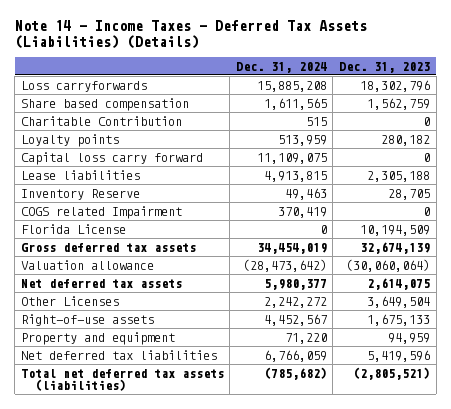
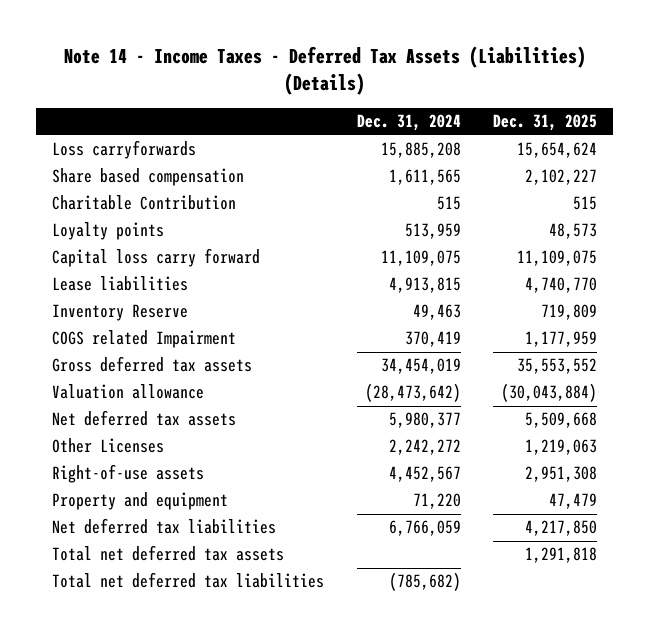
- | Dec. 31, 2024 | Dec. 31, 2023
+ | Dec. 31, 2024 | Dec. 31, 2025
- Florida License | 0 | 10,194,509
- Total net deferred tax assets (liabilities) | (785,682) | (2,805,521)
+ Total net deferred tax assets | | 1,291,818
+ Total net deferred tax liabilities | (785,682) |

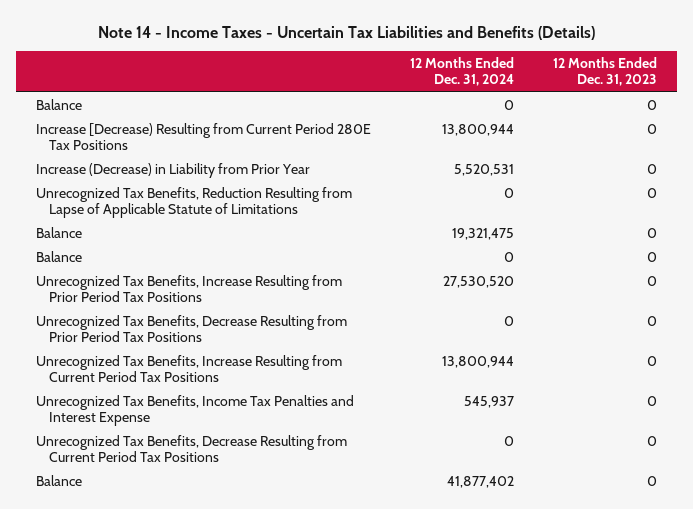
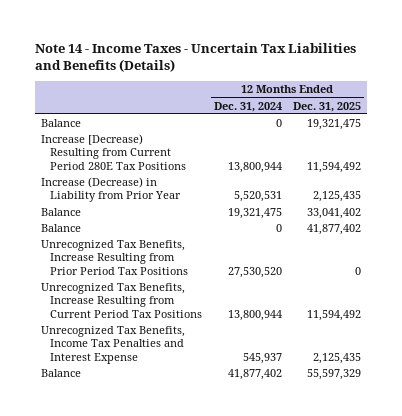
- | 12 Months Ended Dec. 31, 2024 | 12 Months Ended Dec. 31, 2023
+ | 12 Months Ended Dec. 31, 2024 | 12 Months Ended Dec. 31, 2025
- Unrecognized Tax Benefits, Reduction Resulting from Lapse of Applicable Statute of Limitations | 0 | 0
- Unrecognized Tax Benefits, Decrease Resulting from Prior Period Tax Positions | 0 | 0
- Unrecognized Tax Benefits, Decrease Resulting from Current Period Tax Positions | 0 | 0

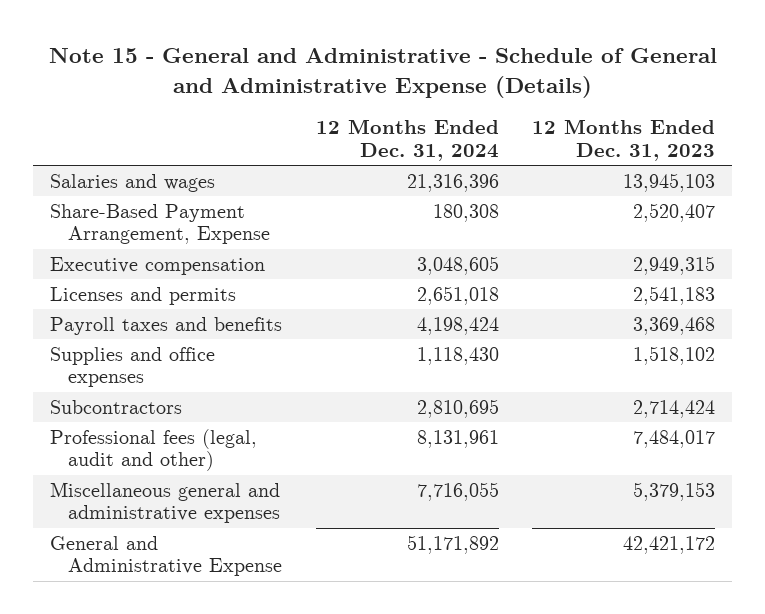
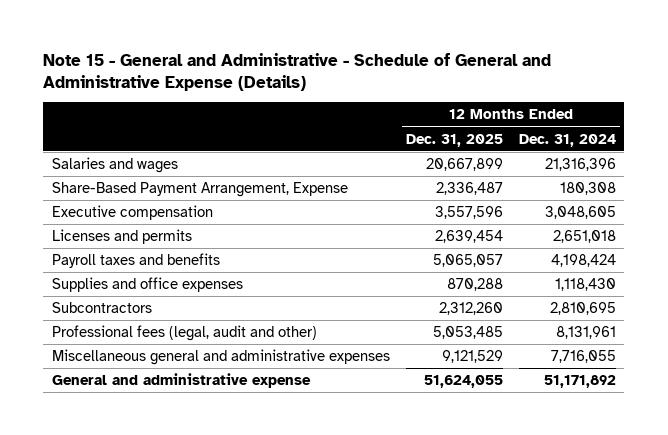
- | 12 Months Ended Dec. 31, 2024 | 12 Months Ended Dec. 31, 2023
+ | 12 Months Ended Dec. 31, 2025 | 12 Months Ended Dec. 31, 2024
- General and Administrative Expense | 51,171,892 | 42,421,172
+ General and administrative expense | 51,624,055 | 51,171,892

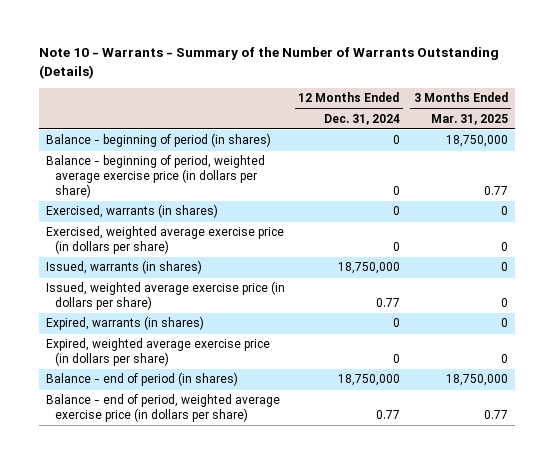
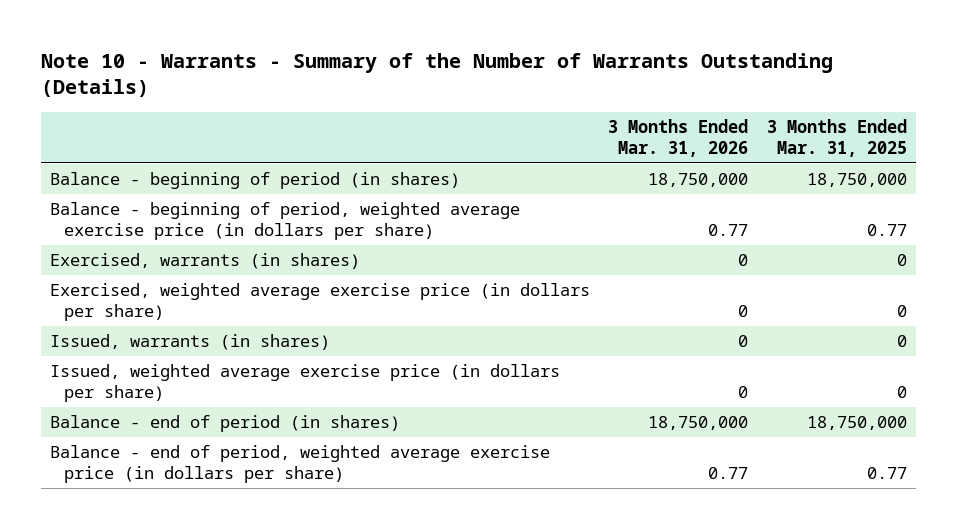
- | 12 Months Ended Dec. 31, 2024 | 3 Months Ended Mar. 31, 2025
+ | 3 Months Ended Mar. 31, 2026 | 3 Months Ended Mar. 31, 2025
- Expired, warrants (in shares) | 0 | 0
- Expired, weighted average exercise price (in dollars per share) | 0 | 0

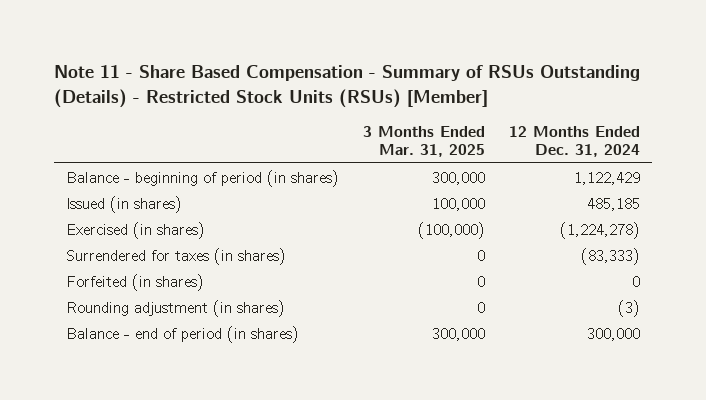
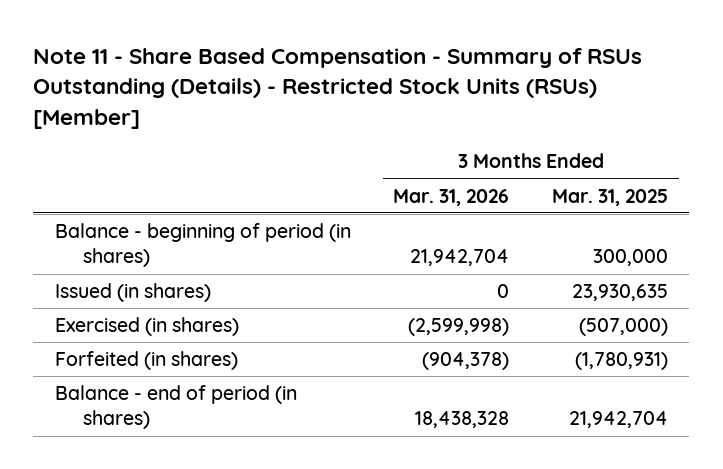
- | 3 Months Ended Mar. 31, 2025 | 12 Months Ended Dec. 31, 2024
+ | 3 Months Ended Mar. 31, 2026 | 3 Months Ended Mar. 31, 2025
- Issued (in shares) | 100,000 | 485,185
- Exercised (in shares) | (100,000) | (1,224,278)
- Surrendered for taxes (in shares) | 0 | (83,333)
- Forfeited (in shares) | 0 | 0
- Rounding adjustment (in shares) | 0 | (3)
- Balance - end of period (in shares) | 300,000 | 300,000
+ Issued (in shares) | 0 | 23,930,635
+ Exercised (in shares) | (2,599,998) | (507,000)
+ Forfeited (in shares) | (904,378) | (1,780,931)
+ Balance - end of period (in shares) | 18,438,328 | 21,942,704

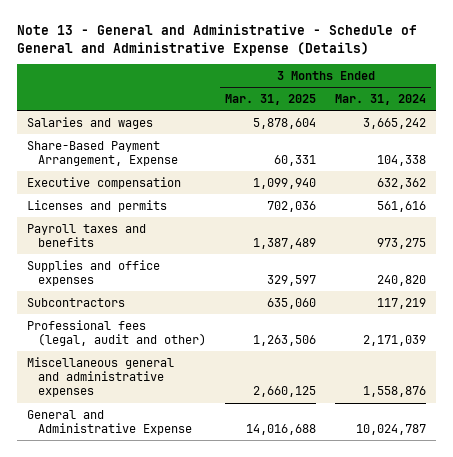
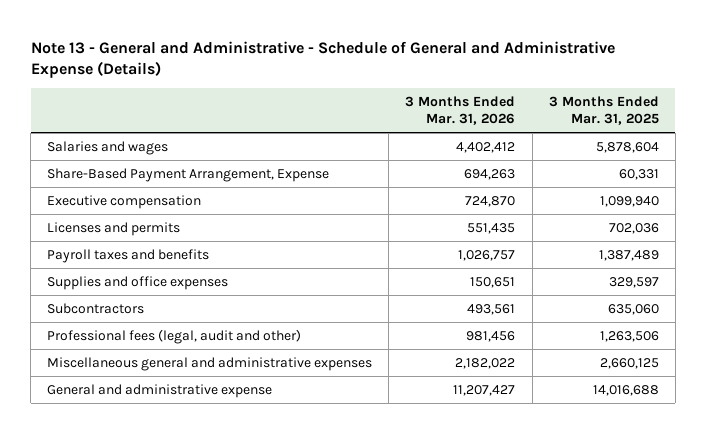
- | 3 Months Ended Mar. 31, 2025 | 3 Months Ended Mar. 31, 2024
+ | 3 Months Ended Mar. 31, 2026 | 3 Months Ended Mar. 31, 2025
- General and Administrative Expense | 14,016,688 | 10,024,787
+ General and administrative expense | 11,207,427 | 14,016,688

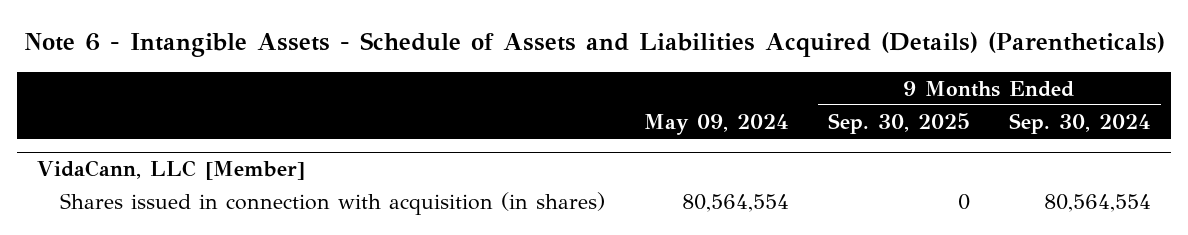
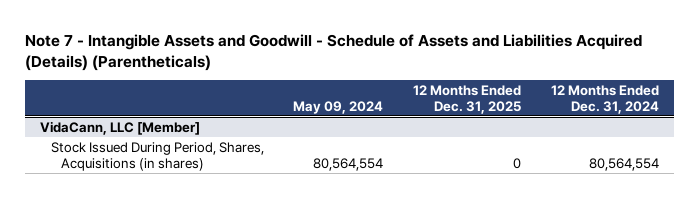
- Note 6 - Intangible Assets - Schedule of Assets and Liabilities Acquired (Details) (Parentheticals)
+ Note 7 - Intangible Assets and Goodwill - Schedule of Assets and Liabilities Acquired (Details) (Parentheticals)
- | May 09, 2024 | 9 Months Ended Sep. 30, 2025 | 9 Months Ended Sep. 30, 2024
+ | May 09, 2024 | 12 Months Ended Dec. 31, 2025 | 12 Months Ended Dec. 31, 2024
@ VidaCann, LLC [Member]
- Shares issued in connection with acquisition (in shares) | 80,564,554 | 0 | 80,564,554
+ Stock Issued During Period, Shares, Acquisitions (in shares) | 80,564,554 | 0 | 80,564,554

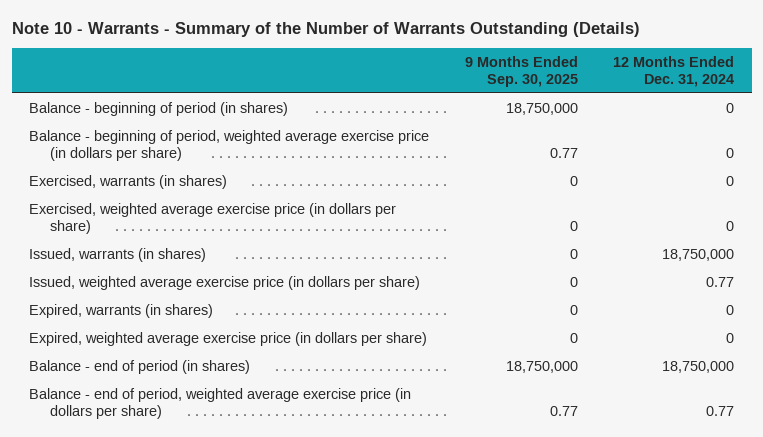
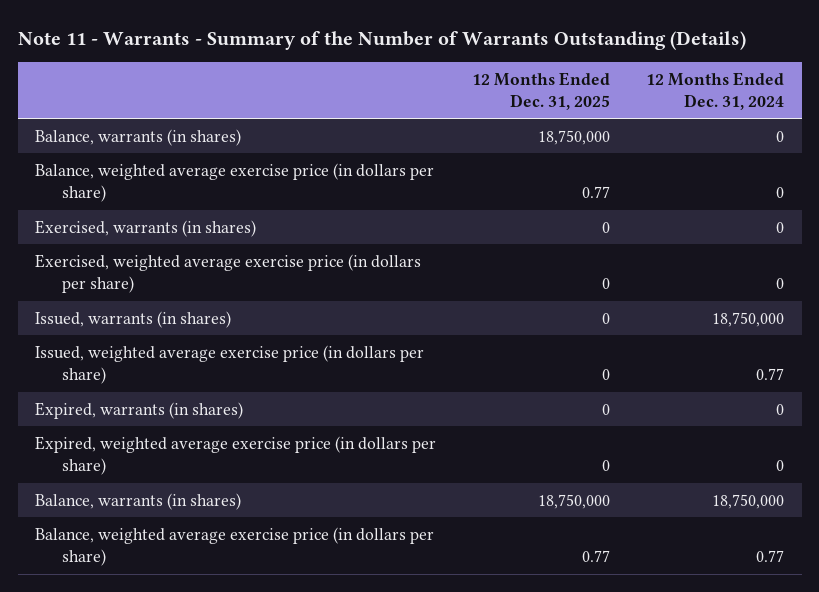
- Note 10 - Warrants - Summary of the Number of Warrants Outstanding (Details)
+ Note 11 - Warrants - Summary of the Number of Warrants Outstanding (Details)
- | 9 Months Ended Sep. 30, 2025 | 12 Months Ended Dec. 31, 2024
+ | 12 Months Ended Dec. 31, 2025 | 12 Months Ended Dec. 31, 2024
- Balance - beginning of period (in shares) | 18,750,000 | 0
- Balance - beginning of period, weighted average exercise price (in dollars per share) | 0.77 | 0
+ Balance, warrants (in shares) | 18,750,000 | 0
+ Balance, weighted average exercise price (in dollars per share) | 0.77 | 0
- Balance - end of period (in shares) | 18,750,000 | 18,750,000
- Balance - end of period, weighted average exercise price (in dollars per share) | 0.77 | 0.77
+ Balance, warrants (in shares) | 18,750,000 | 18,750,000
+ Balance, weighted average exercise price (in dollars per share) | 0.77 | 0.77

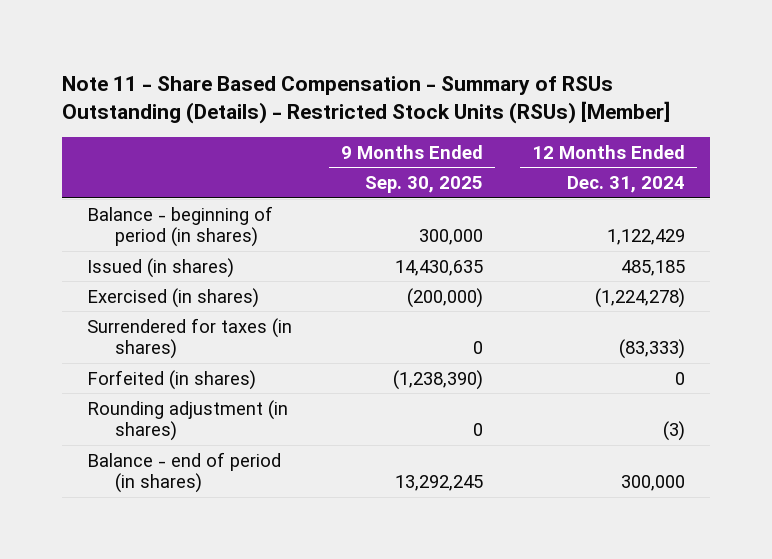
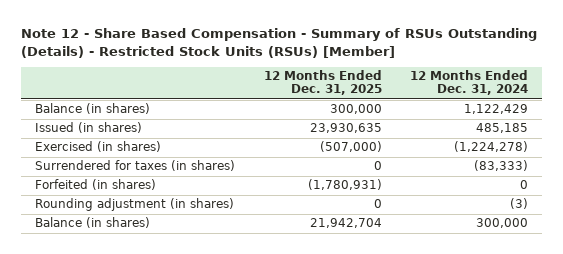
- Note 11 - Share Based Compensation - Summary of RSUs Outstanding (Details) - Restricted Stock Units (RSUs) [Member]
+ Note 12 - Share Based Compensation - Summary of RSUs Outstanding (Details) - Restricted Stock Units (RSUs) [Member]
- | 9 Months Ended Sep. 30, 2025 | 12 Months Ended Dec. 31, 2024
+ | 12 Months Ended Dec. 31, 2025 | 12 Months Ended Dec. 31, 2024
- Balance - beginning of period (in shares) | 300,000 | 1,122,429
+ Balance (in shares) | 300,000 | 1,122,429
- Balance - end of period (in shares) | 13,292,245 | 300,000
+ Balance (in shares) | 21,942,704 | 300,000

